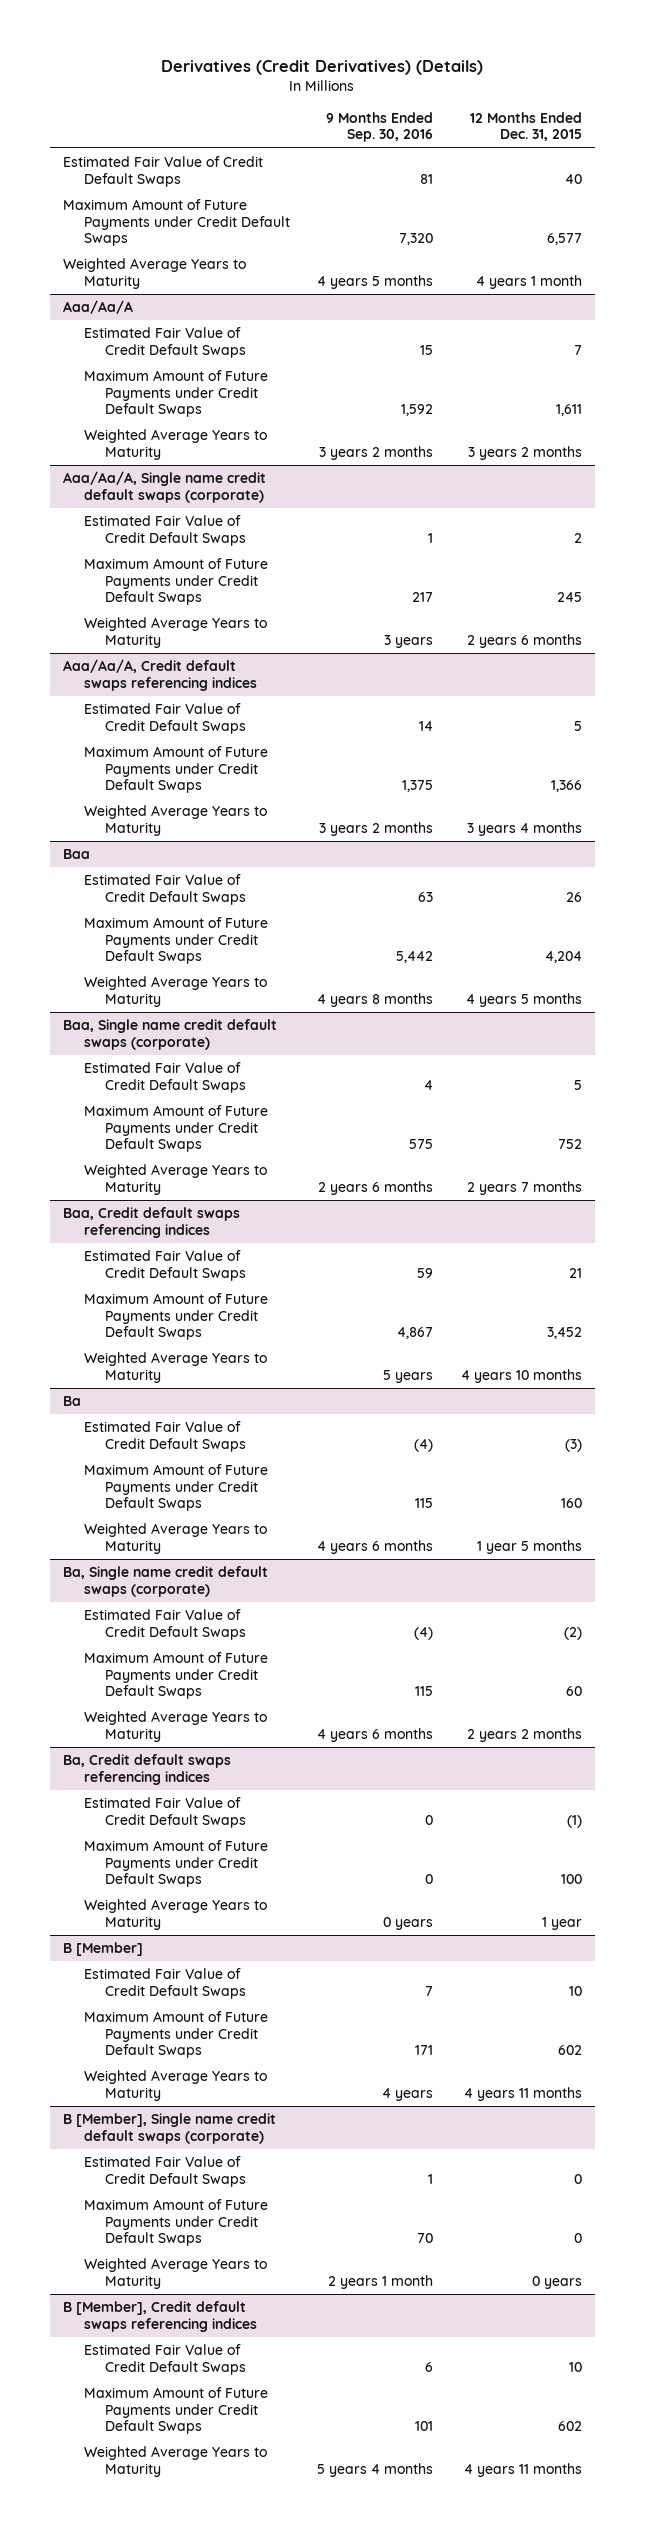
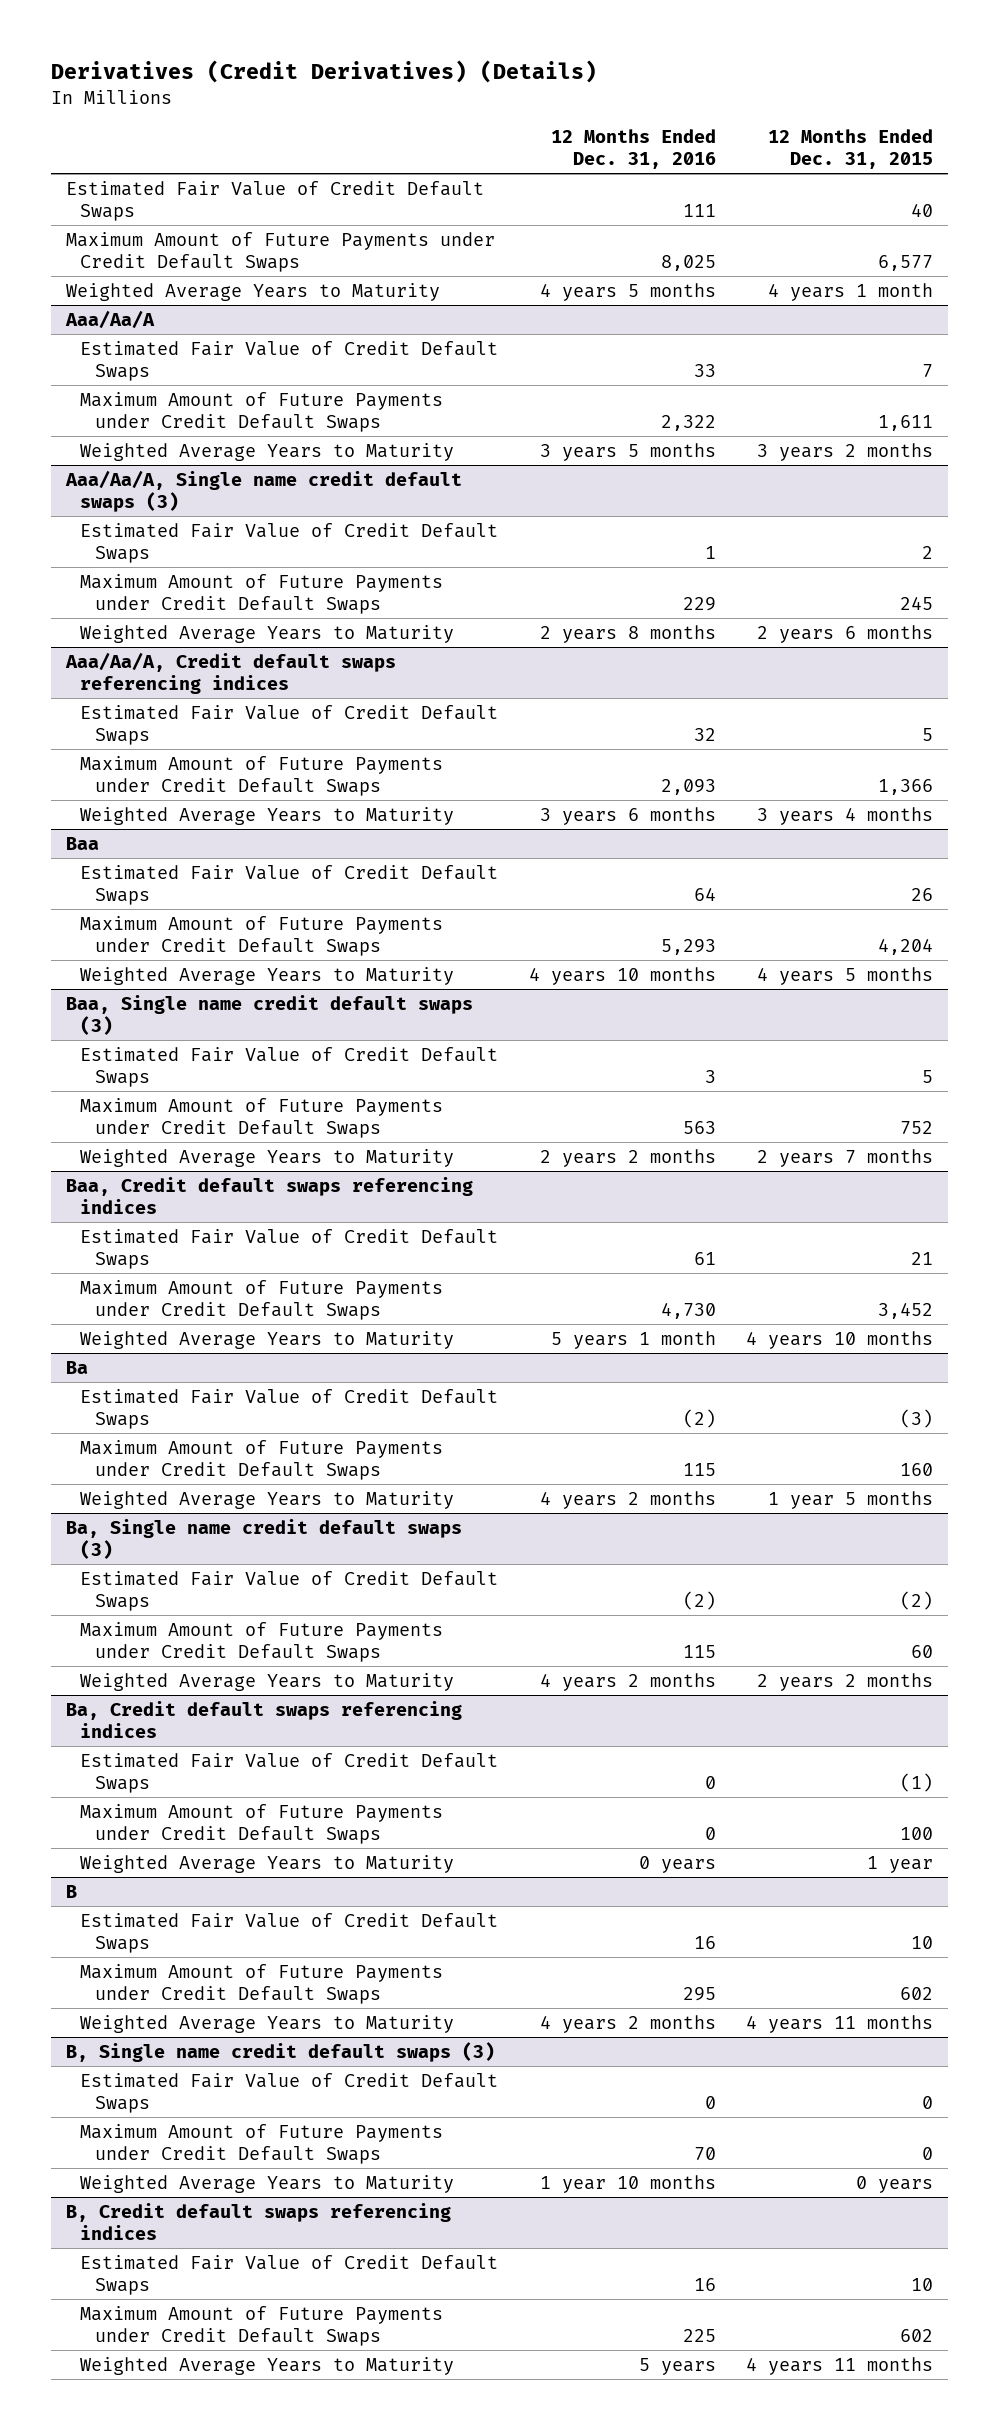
- | 9 Months Ended Sep. 30, 2016 | 12 Months Ended Dec. 31, 2015
+ | 12 Months Ended Dec. 31, 2016 | 12 Months Ended Dec. 31, 2015
- Aaa/Aa/A, Single name credit default swaps (corporate)
+ Aaa/Aa/A, Single name credit default swaps (3)
- Baa, Single name credit default swaps (corporate)
+ Baa, Single name credit default swaps (3)
- Ba, Single name credit default swaps (corporate)
+ Ba, Single name credit default swaps (3)
- B [Member]
+ B
- B [Member], Single name credit default swaps (corporate)
+ B, Single name credit default swaps (3)
- B [Member], Credit default swaps referencing indices
+ B, Credit default swaps referencing indices

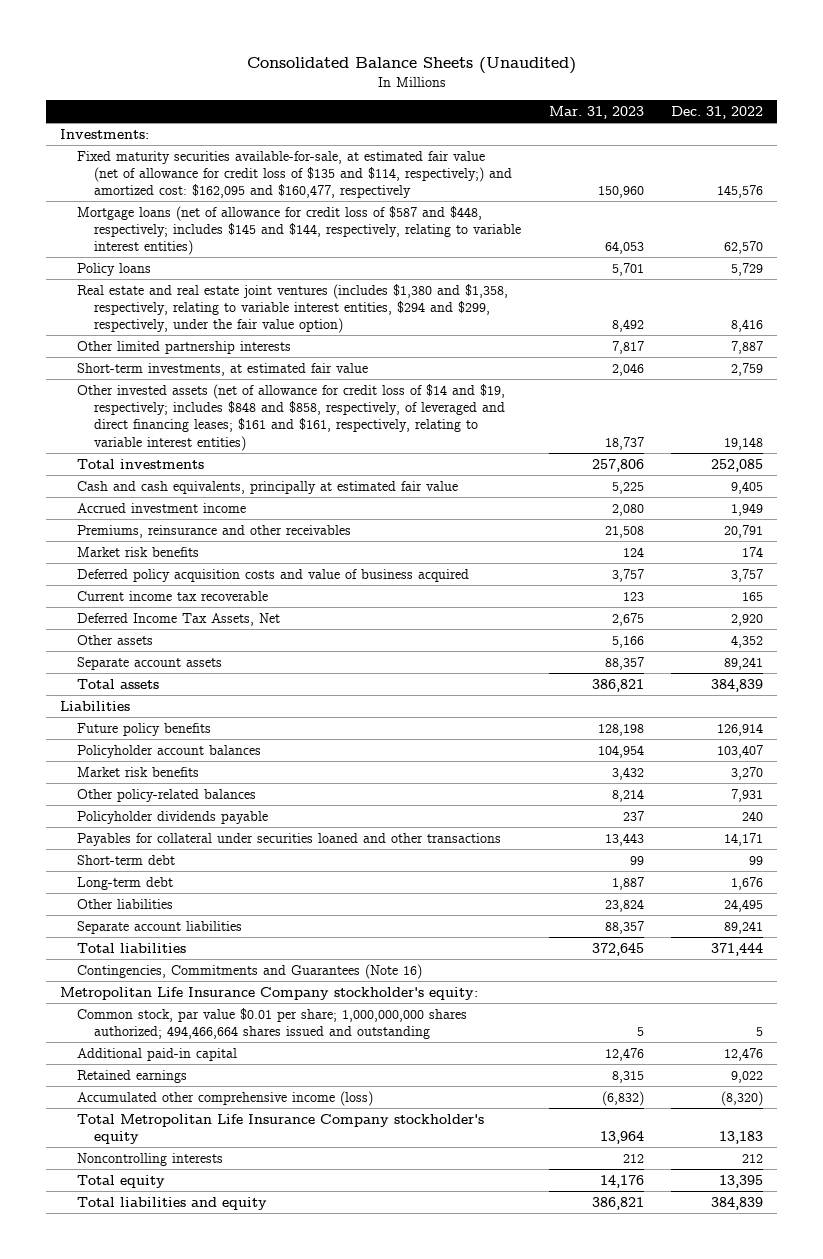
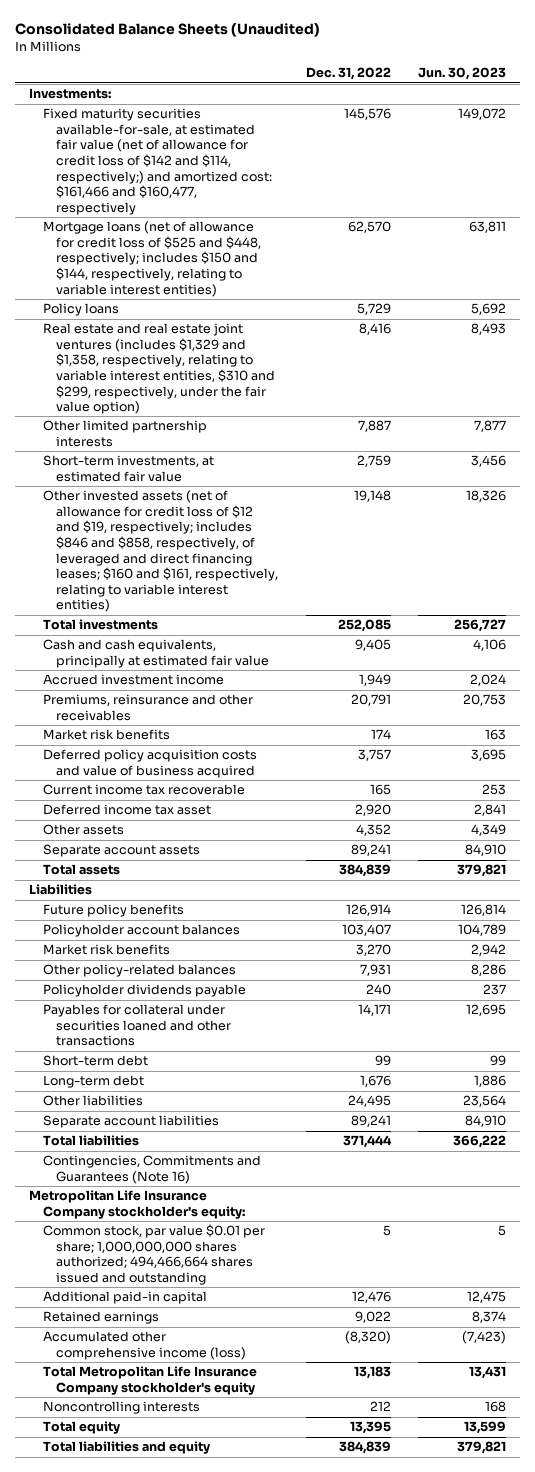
- | Mar. 31, 2023 | Dec. 31, 2022
+ | Dec. 31, 2022 | Jun. 30, 2023
- Fixed maturity securities available-for-sale, at estimated fair value (net of allowance for credit loss of $135 and $114, respectively;) and amortized cost: $162,095 and $160,477, respectively | 150,960 | 145,576
- Mortgage loans (net of allowance for credit loss of $587 and $448, respectively; includes $145 and $144, respectively, relating to variable interest entities) | 64,053 | 62,570
+ Fixed maturity securities available-for-sale, at estimated fair value (net of allowance for credit loss of $142 and $114, respectively;) and amortized cost: $161,466 and $160,477, respectively | 145,576 | 149,072
+ Mortgage loans (net of allowance for credit loss of $525 and $448, respectively; includes $150 and $144, respectively, relating to variable interest entities) | 62,570 | 63,811
- Real estate and real estate joint ventures (includes $1,380 and $1,358, respectively, relating to variable interest entities, $294 and $299, respectively, under the fair value option) | 8,492 | 8,416
+ Real estate and real estate joint ventures (includes $1,329 and $1,358, respectively, relating to variable interest entities, $310 and $299, respectively, under the fair value option) | 8,416 | 8,493
- Other invested assets (net of allowance for credit loss of $14 and $19, respectively; includes $848 and $858, respectively, of leveraged and direct financing leases; $161 and $161, respectively, relating to variable interest entities) | 18,737 | 19,148
+ Other invested assets (net of allowance for credit loss of $12 and $19, respectively; includes $846 and $858, respectively, of leveraged and direct financing leases; $160 and $161, respectively, relating to variable interest entities) | 19,148 | 18,326
- Deferred Income Tax Assets, Net | 2,675 | 2,920
+ Deferred income tax asset | 2,920 | 2,841

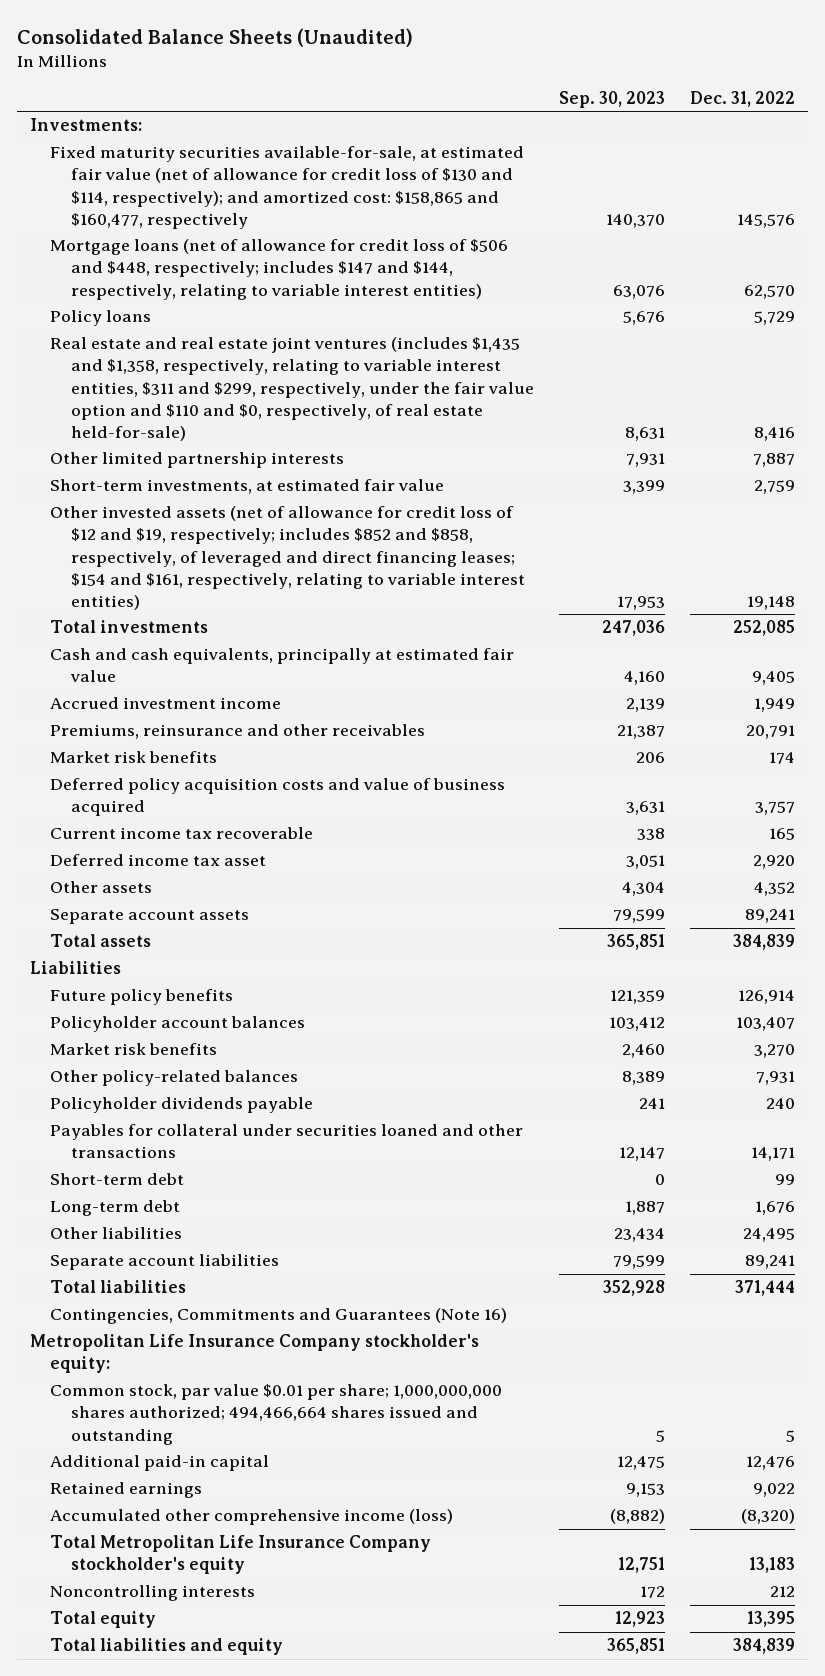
- | Dec. 31, 2022 | Jun. 30, 2023
+ | Sep. 30, 2023 | Dec. 31, 2022
- Fixed maturity securities available-for-sale, at estimated fair value (net of allowance for credit loss of $142 and $114, respectively;) and amortized cost: $161,466 and $160,477, respectively | 145,576 | 149,072
- Mortgage loans (net of allowance for credit loss of $525 and $448, respectively; includes $150 and $144, respectively, relating to variable interest entities) | 62,570 | 63,811
+ Fixed maturity securities available-for-sale, at estimated fair value (net of allowance for credit loss of $130 and $114, respectively); and amortized cost: $158,865 and $160,477, respectively | 140,370 | 145,576
+ Mortgage loans (net of allowance for credit loss of $506 and $448, respectively; includes $147 and $144, respectively, relating to variable interest entities) | 63,076 | 62,570
- Real estate and real estate joint ventures (includes $1,329 and $1,358, respectively, relating to variable interest entities, $310 and $299, respectively, under the fair value option) | 8,416 | 8,493
+ Real estate and real estate joint ventures (includes $1,435 and $1,358, respectively, relating to variable interest entities, $311 and $299, respectively, under the fair value option and $110 and $0, respectively, of real estate held-for-sale) | 8,631 | 8,416
- Other invested assets (net of allowance for credit loss of $12 and $19, respectively; includes $846 and $858, respectively, of leveraged and direct financing leases; $160 and $161, respectively, relating to variable interest entities) | 19,148 | 18,326
+ Other invested assets (net of allowance for credit loss of $12 and $19, respectively; includes $852 and $858, respectively, of leveraged and direct financing leases; $154 and $161, respectively, relating to variable interest entities) | 17,953 | 19,148

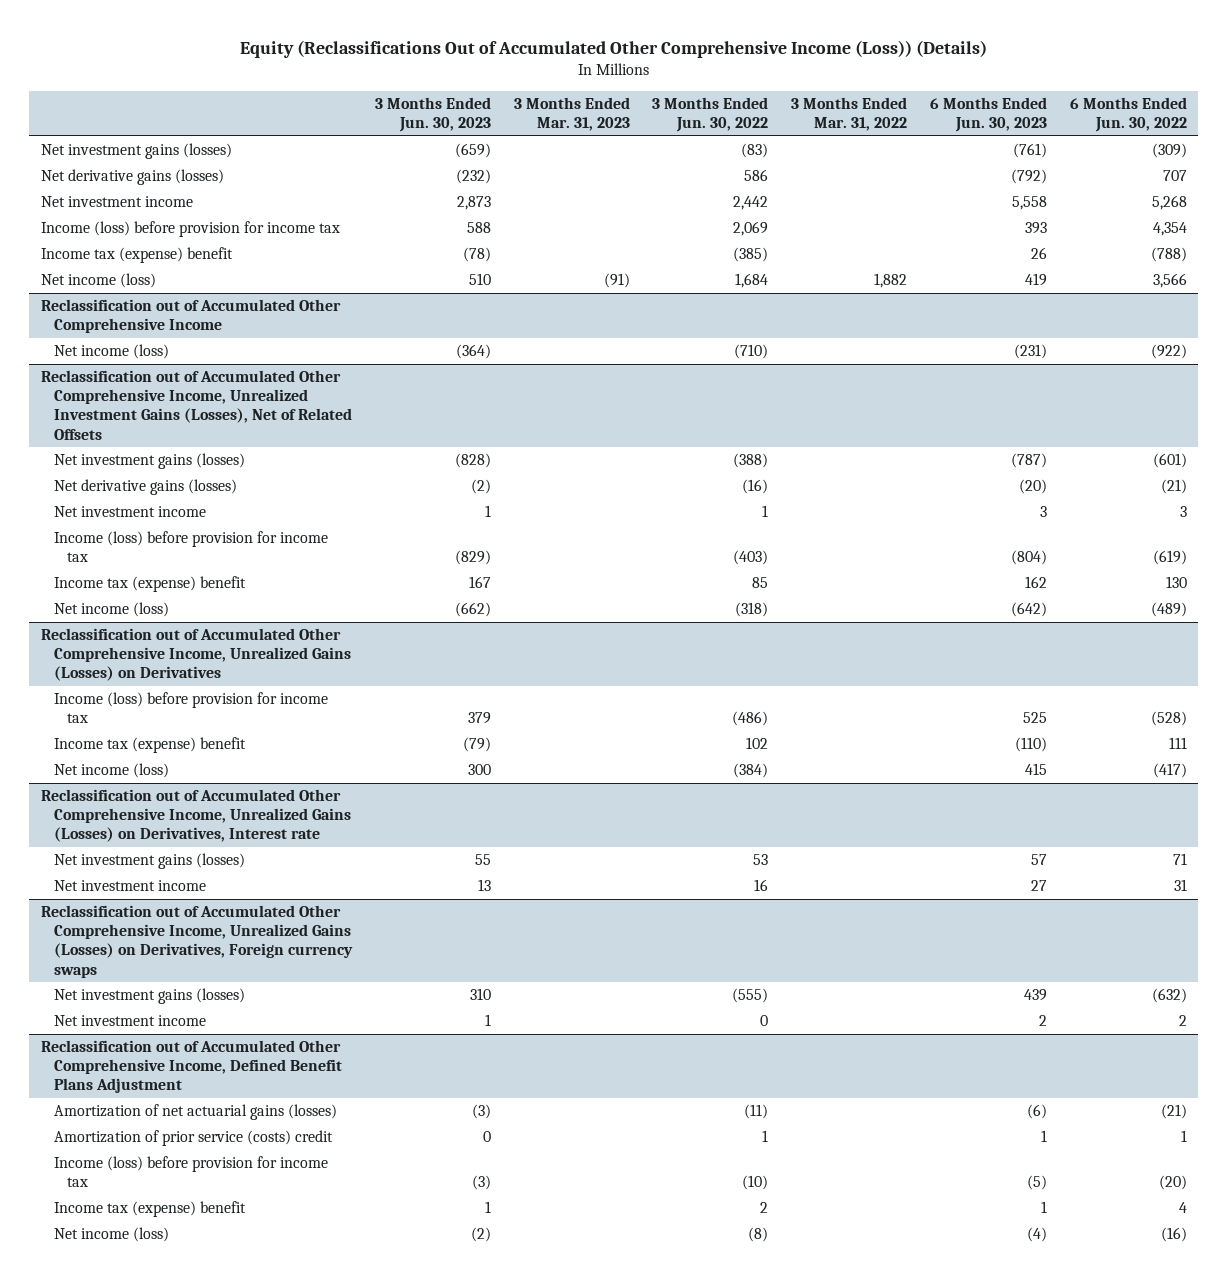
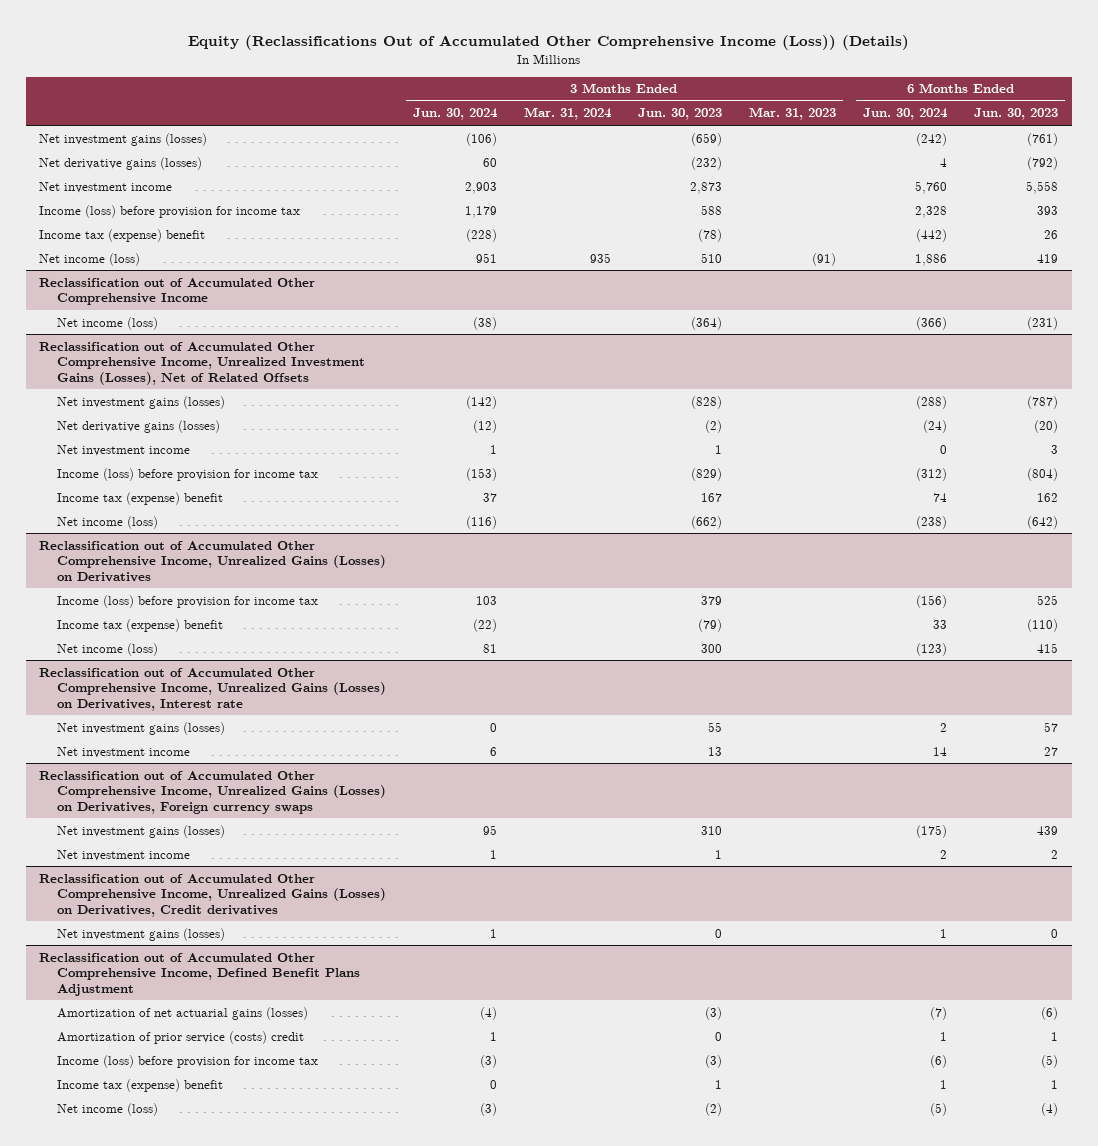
- | 3 Months Ended Jun. 30, 2023 | 3 Months Ended Mar. 31, 2023 | 3 Months Ended Jun. 30, 2022 | 3 Months Ended Mar. 31, 2022 | 6 Months Ended Jun. 30, 2023 | 6 Months Ended Jun. 30, 2022
+ | 3 Months Ended Jun. 30, 2024 | 3 Months Ended Mar. 31, 2024 | 3 Months Ended Jun. 30, 2023 | 3 Months Ended Mar. 31, 2023 | 6 Months Ended Jun. 30, 2024 | 6 Months Ended Jun. 30, 2023
+ Reclassification out of Accumulated Other Comprehensive Income, Unrealized Gains (Losses) on Derivatives, Credit derivatives
+ Net investment gains (losses) | 1 | | 0 | | 1 | 0

